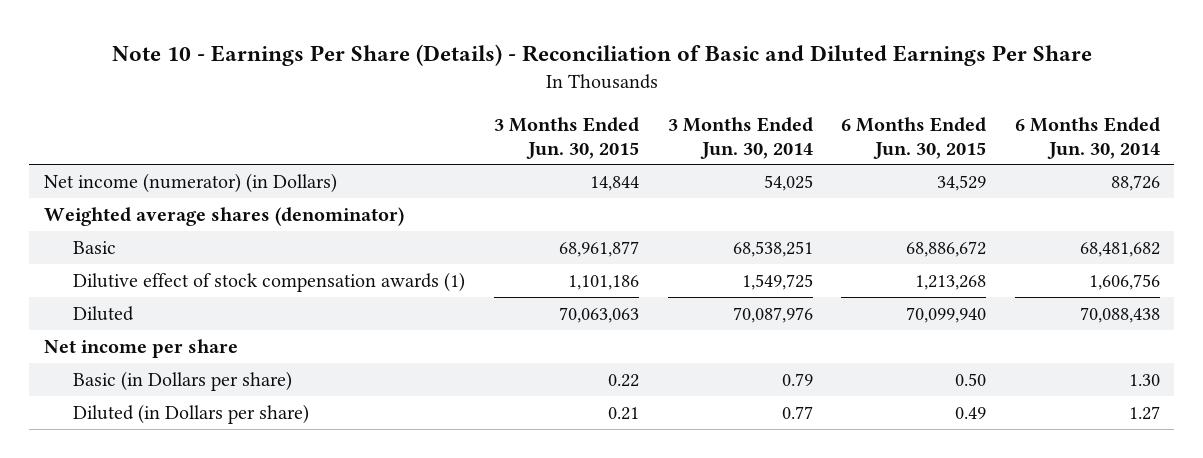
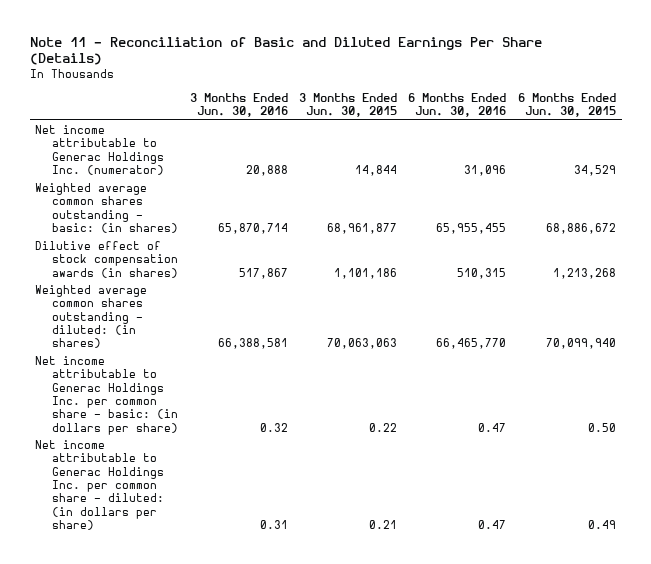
- Note 10 - Earnings Per Share (Details) - Reconciliation of Basic and Diluted Earnings Per Share
+ Note 11 - Reconciliation of Basic and Diluted Earnings Per Share (Details)
- | 3 Months Ended Jun. 30, 2015 | 3 Months Ended Jun. 30, 2014 | 6 Months Ended Jun. 30, 2015 | 6 Months Ended Jun. 30, 2014
+ | 3 Months Ended Jun. 30, 2016 | 3 Months Ended Jun. 30, 2015 | 6 Months Ended Jun. 30, 2016 | 6 Months Ended Jun. 30, 2015
- Net income (numerator) (in Dollars) | 14,844 | 54,025 | 34,529 | 88,726
- Weighted average shares (denominator)
- Basic | 68,961,877 | 68,538,251 | 68,886,672 | 68,481,682
- Dilutive effect of stock compensation awards (1) | 1,101,186 | 1,549,725 | 1,213,268 | 1,606,756
- Diluted | 70,063,063 | 70,087,976 | 70,099,940 | 70,088,438
- Net income per share
- Basic (in Dollars per share) | 0.22 | 0.79 | 0.50 | 1.30
- Diluted (in Dollars per share) | 0.21 | 0.77 | 0.49 | 1.27
+ Net income attributable to Generac Holdings Inc. (numerator) | 20,888 | 14,844 | 31,096 | 34,529
+ Weighted average common shares outstanding - basic: (in shares) | 65,870,714 | 68,961,877 | 65,955,455 | 68,886,672
+ Dilutive effect of stock compensation awards (in shares) | 517,867 | 1,101,186 | 510,315 | 1,213,268
+ Weighted average common shares outstanding - diluted: (in shares) | 66,388,581 | 70,063,063 | 66,465,770 | 70,099,940
+ Net income attributable to Generac Holdings Inc. per common share - basic: (in dollars per share) | 0.32 | 0.22 | 0.47 | 0.50
+ Net income attributable to Generac Holdings Inc. per common share - diluted: (in dollars per share) | 0.31 | 0.21 | 0.47 | 0.49

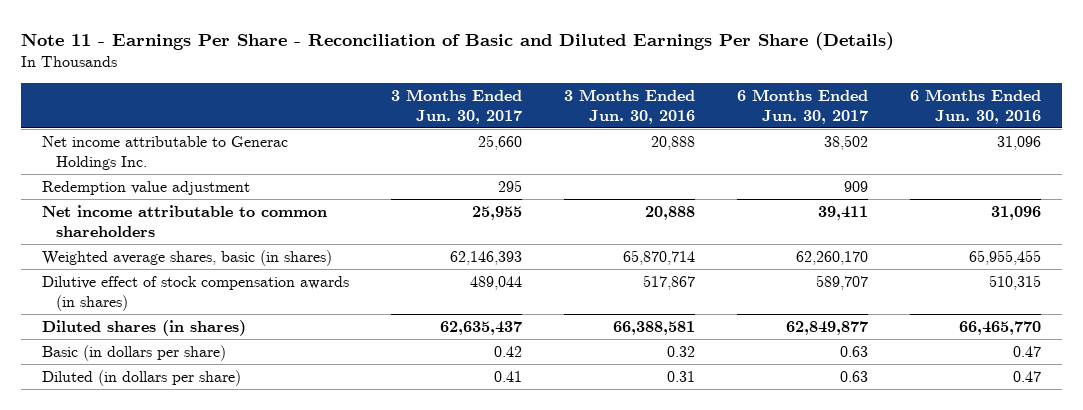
- Note 11 - Reconciliation of Basic and Diluted Earnings Per Share (Details)
+ Note 11 - Earnings Per Share - Reconciliation of Basic and Diluted Earnings Per Share (Details)
- | 3 Months Ended Jun. 30, 2016 | 3 Months Ended Jun. 30, 2015 | 6 Months Ended Jun. 30, 2016 | 6 Months Ended Jun. 30, 2015
+ | 3 Months Ended Jun. 30, 2017 | 3 Months Ended Jun. 30, 2016 | 6 Months Ended Jun. 30, 2017 | 6 Months Ended Jun. 30, 2016
- Net income attributable to Generac Holdings Inc. (numerator) | 20,888 | 14,844 | 31,096 | 34,529
- Weighted average common shares outstanding - basic: (in shares) | 65,870,714 | 68,961,877 | 65,955,455 | 68,886,672
+ Net income attributable to Generac Holdings Inc. | 25,660 | 20,888 | 38,502 | 31,096
+ Redemption value adjustment | 295 | | 909 |
+ Net income attributable to common shareholders | 25,955 | 20,888 | 39,411 | 31,096
+ Weighted average shares, basic (in shares) | 62,146,393 | 65,870,714 | 62,260,170 | 65,955,455
- Weighted average common shares outstanding - diluted: (in shares) | 66,388,581 | 70,063,063 | 66,465,770 | 70,099,940
- Net income attributable to Generac Holdings Inc. per common share - basic: (in dollars per share) | 0.32 | 0.22 | 0.47 | 0.50
- Net income attributable to Generac Holdings Inc. per common share - diluted: (in dollars per share) | 0.31 | 0.21 | 0.47 | 0.49
+ Diluted shares (in shares) | 62,635,437 | 66,388,581 | 62,849,877 | 66,465,770
+ Basic (in dollars per share) | 0.42 | 0.32 | 0.63 | 0.47
+ Diluted (in dollars per share) | 0.41 | 0.31 | 0.63 | 0.47

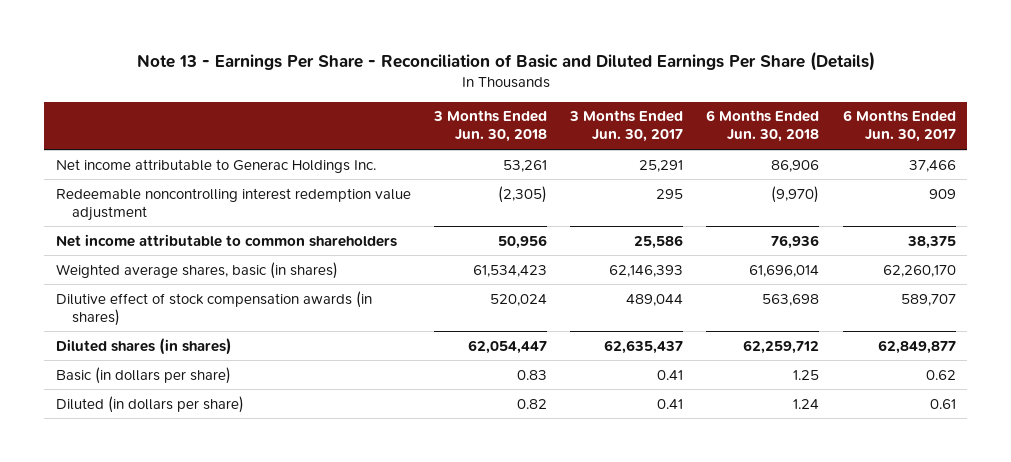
- Note 11 - Earnings Per Share - Reconciliation of Basic and Diluted Earnings Per Share (Details)
+ Note 13 - Earnings Per Share - Reconciliation of Basic and Diluted Earnings Per Share (Details)
- | 3 Months Ended Jun. 30, 2017 | 3 Months Ended Jun. 30, 2016 | 6 Months Ended Jun. 30, 2017 | 6 Months Ended Jun. 30, 2016
+ | 3 Months Ended Jun. 30, 2018 | 3 Months Ended Jun. 30, 2017 | 6 Months Ended Jun. 30, 2018 | 6 Months Ended Jun. 30, 2017
- Net income attributable to Generac Holdings Inc. | 25,660 | 20,888 | 38,502 | 31,096
- Redemption value adjustment | 295 | | 909 |
- Net income attributable to common shareholders | 25,955 | 20,888 | 39,411 | 31,096
+ Net income attributable to Generac Holdings Inc. | 53,261 | 25,291 | 86,906 | 37,466
+ Redeemable noncontrolling interest redemption value adjustment | (2,305) | 295 | (9,970) | 909
+ Net income attributable to common shareholders | 50,956 | 25,586 | 76,936 | 38,375
- Basic (in dollars per share) | 0.42 | 0.32 | 0.63 | 0.47
- Diluted (in dollars per share) | 0.41 | 0.31 | 0.63 | 0.47
+ Basic (in dollars per share) | 0.83 | 0.41 | 1.25 | 0.62
+ Diluted (in dollars per share) | 0.82 | 0.41 | 1.24 | 0.61

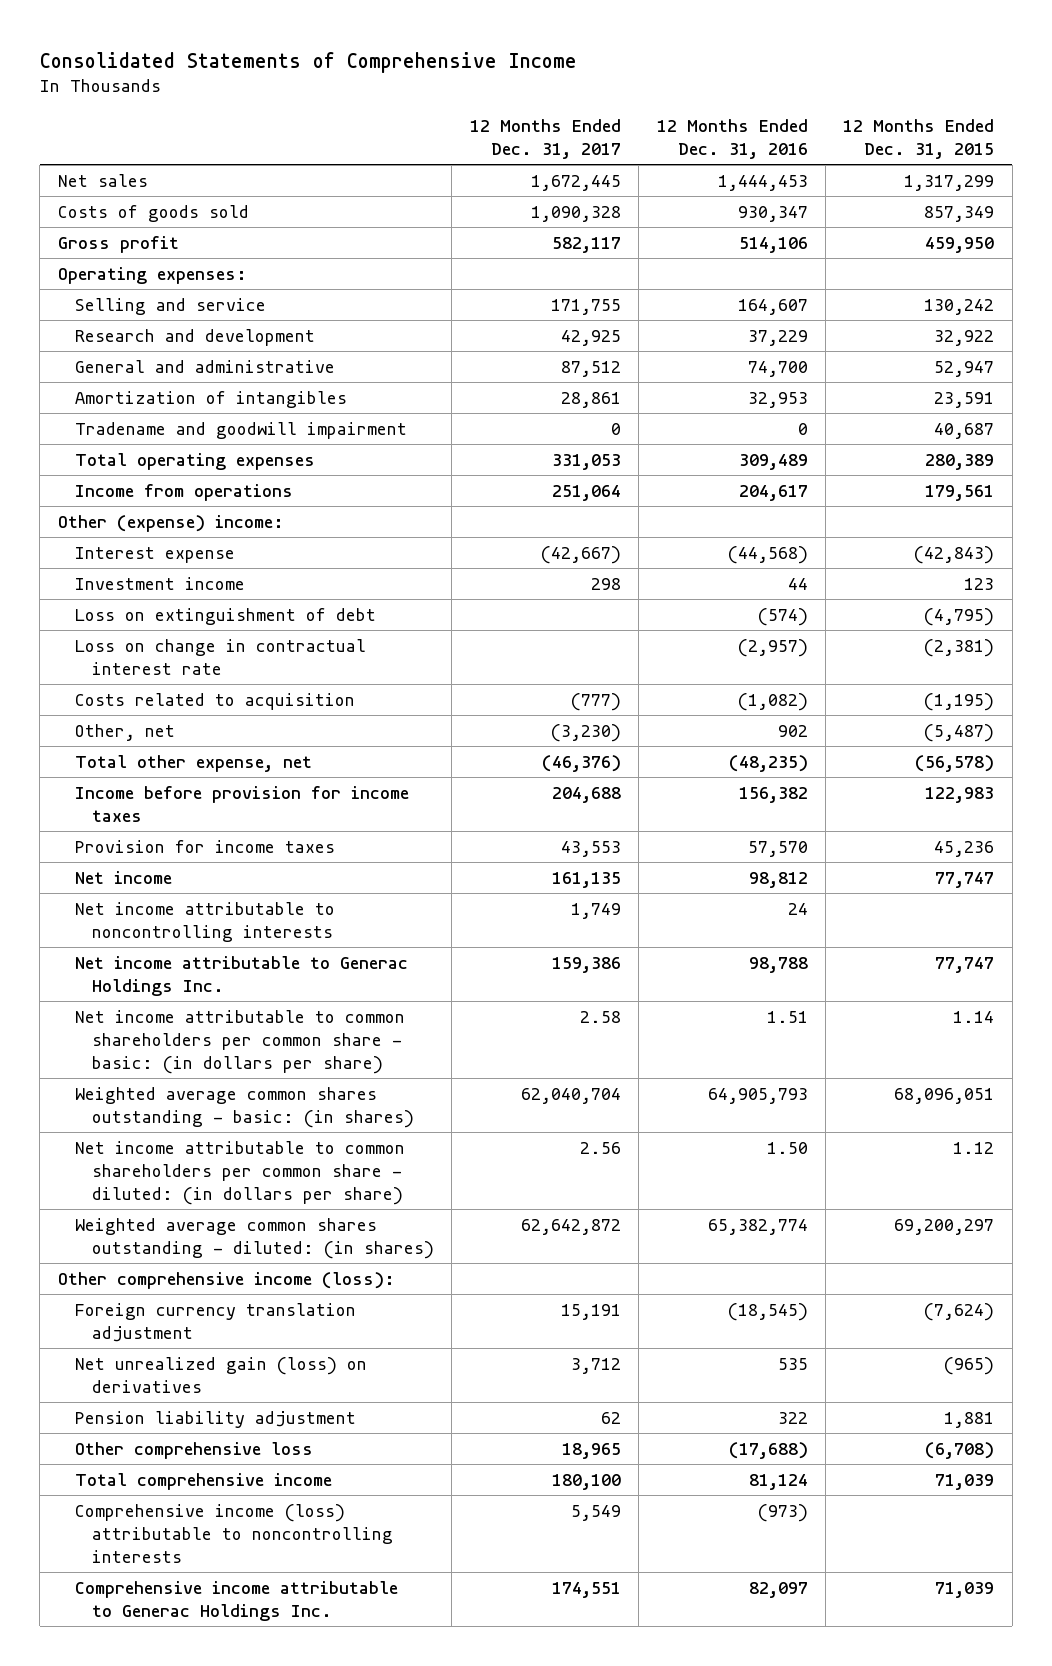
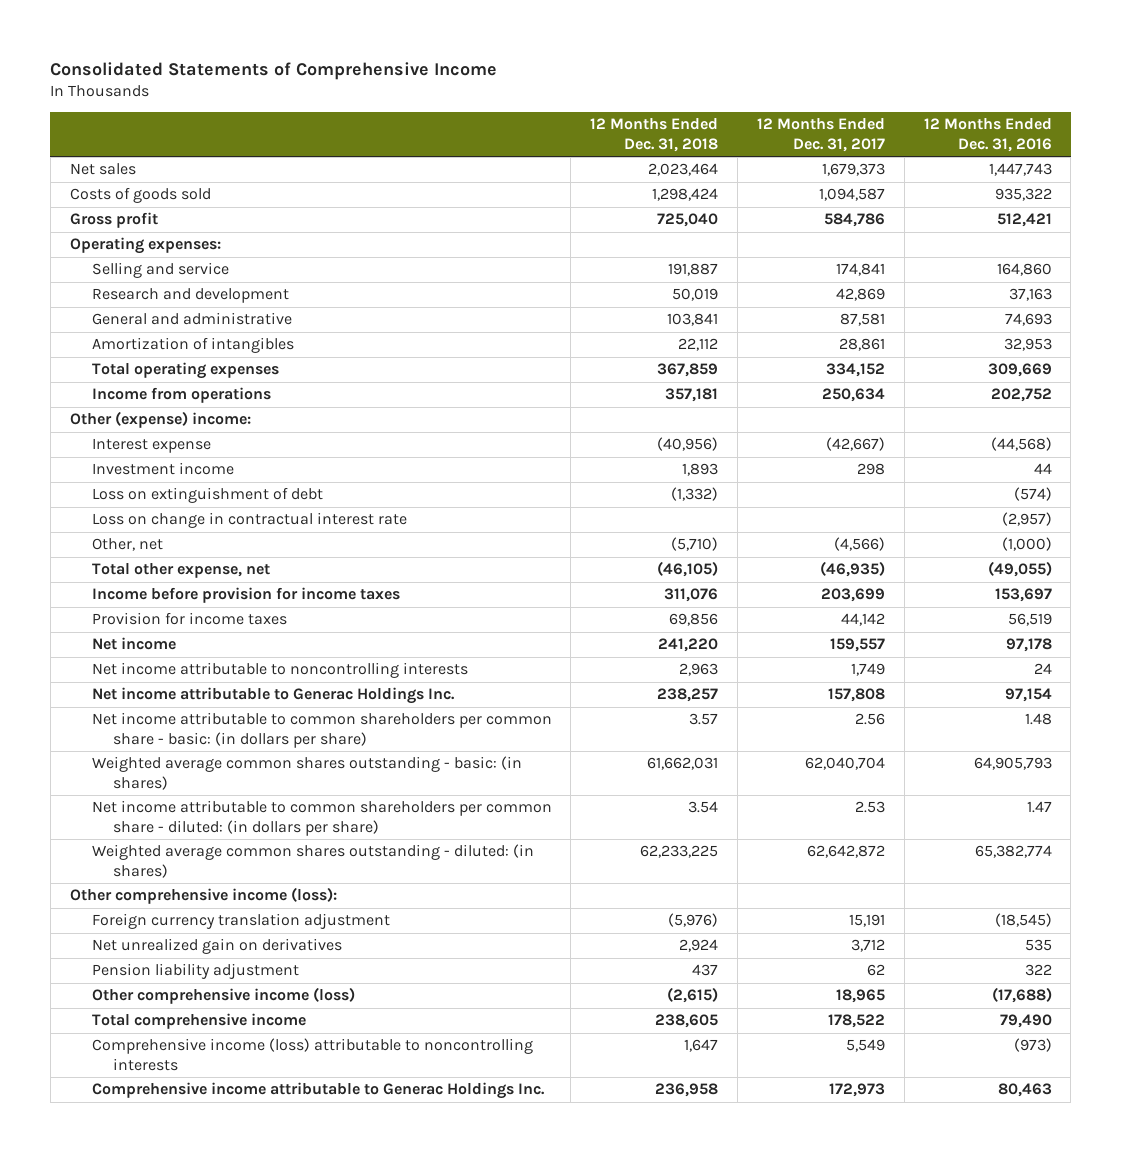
- | 12 Months Ended Dec. 31, 2017 | 12 Months Ended Dec. 31, 2016 | 12 Months Ended Dec. 31, 2015
+ | 12 Months Ended Dec. 31, 2018 | 12 Months Ended Dec. 31, 2017 | 12 Months Ended Dec. 31, 2016
- Net sales | 1,672,445 | 1,444,453 | 1,317,299
- Costs of goods sold | 1,090,328 | 930,347 | 857,349
- Gross profit | 582,117 | 514,106 | 459,950
+ Net sales | 2,023,464 | 1,679,373 | 1,447,743
+ Costs of goods sold | 1,298,424 | 1,094,587 | 935,322
+ Gross profit | 725,040 | 584,786 | 512,421
- Selling and service | 171,755 | 164,607 | 130,242
- Research and development | 42,925 | 37,229 | 32,922
- General and administrative | 87,512 | 74,700 | 52,947
+ Selling and service | 191,887 | 174,841 | 164,860
+ Research and development | 50,019 | 42,869 | 37,163
+ General and administrative | 103,841 | 87,581 | 74,693
- Tradename and goodwill impairment | 0 | 0 | 40,687
- Total operating expenses | 331,053 | 309,489 | 280,389
- Income from operations | 251,064 | 204,617 | 179,561
+ Total operating expenses | 367,859 | 334,152 | 309,669
+ Income from operations | 357,181 | 250,634 | 202,752
- Costs related to acquisition | (777) | (1,082) | (1,195)
- Other, net | (3,230) | 902 | (5,487)
- Total other expense, net | (46,376) | (48,235) | (56,578)
- Income before provision for income taxes | 204,688 | 156,382 | 122,983
- Provision for income taxes | 43,553 | 57,570 | 45,236
- Net income | 161,135 | 98,812 | 77,747
+ Other, net | (5,710) | (4,566) | (1,000)
+ Total other expense, net | (46,105) | (46,935) | (49,055)
+ Income before provision for income taxes | 311,076 | 203,699 | 153,697
+ Provision for income taxes | 69,856 | 44,142 | 56,519
+ Net income | 241,220 | 159,557 | 97,178
- Net income attributable to Generac Holdings Inc. | 159,386 | 98,788 | 77,747
- Net income attributable to common shareholders per common share - basic: (in dollars per share) | 2.58 | 1.51 | 1.14
+ Net income attributable to Generac Holdings Inc. | 238,257 | 157,808 | 97,154
+ Net income attributable to common shareholders per common share - basic: (in dollars per share) | 3.57 | 2.56 | 1.48
- Net income attributable to common shareholders per common share - diluted: (in dollars per share) | 2.56 | 1.50 | 1.12
+ Net income attributable to common shareholders per common share - diluted: (in dollars per share) | 3.54 | 2.53 | 1.47
- Net unrealized gain (loss) on derivatives | 3,712 | 535 | (965)
+ Net unrealized gain on derivatives | 2,924 | 3,712 | 535
- Other comprehensive loss | 18,965 | (17,688) | (6,708)
- Total comprehensive income | 180,100 | 81,124 | 71,039
+ Other comprehensive income (loss) | (2,615) | 18,965 | (17,688)
+ Total comprehensive income | 238,605 | 178,522 | 79,490
- Comprehensive income attributable to Generac Holdings Inc. | 174,551 | 82,097 | 71,039
+ Comprehensive income attributable to Generac Holdings Inc. | 236,958 | 172,973 | 80,463

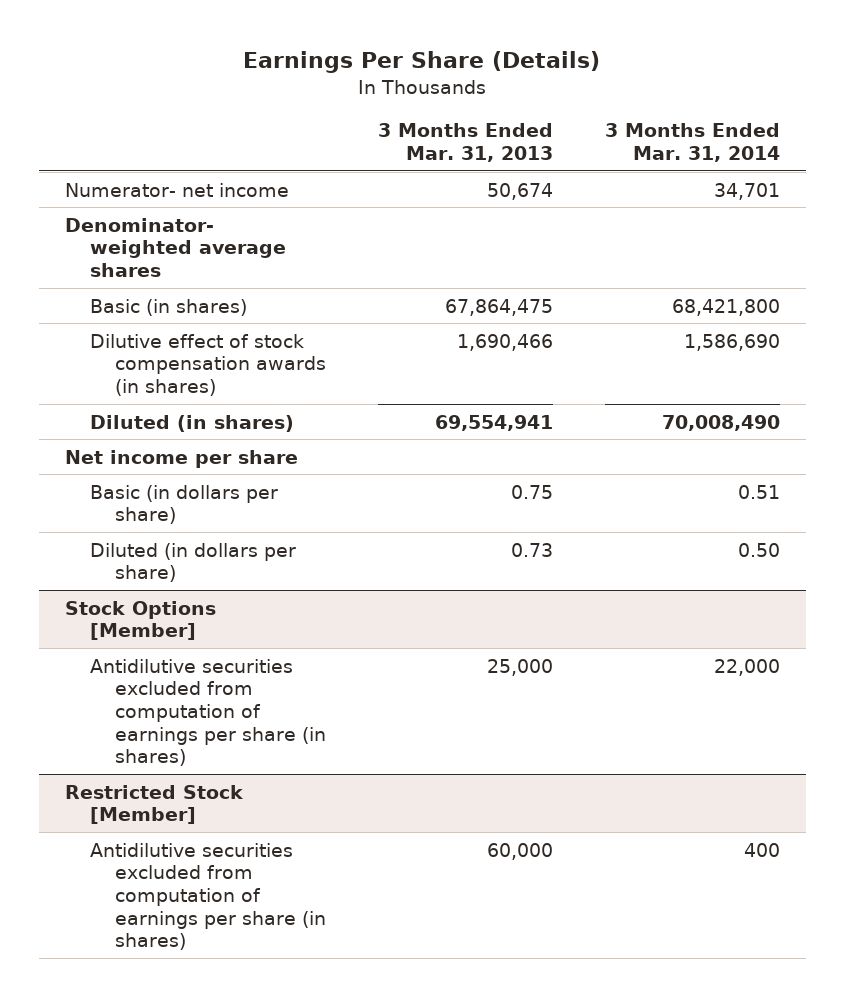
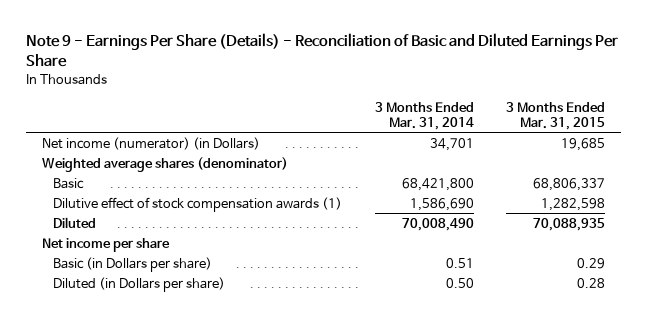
- Earnings Per Share (Details)
+ Note 9 - Earnings Per Share (Details) - Reconciliation of Basic and Diluted Earnings Per Share
- | 3 Months Ended Mar. 31, 2013 | 3 Months Ended Mar. 31, 2014
+ | 3 Months Ended Mar. 31, 2014 | 3 Months Ended Mar. 31, 2015
- Numerator- net income | 50,674 | 34,701
- Denominator- weighted average shares
- Basic (in shares) | 67,864,475 | 68,421,800
- Dilutive effect of stock compensation awards (in shares) | 1,690,466 | 1,586,690
- Diluted (in shares) | 69,554,941 | 70,008,490
+ Net income (numerator) (in Dollars) | 34,701 | 19,685
+ Weighted average shares (denominator)
+ Basic | 68,421,800 | 68,806,337
+ Dilutive effect of stock compensation awards (1) | 1,586,690 | 1,282,598
+ Diluted | 70,008,490 | 70,088,935
- Basic (in dollars per share) | 0.75 | 0.51
- Diluted (in dollars per share) | 0.73 | 0.50
- Stock Options [Member]
- Antidilutive securities excluded from computation of earnings per share (in shares) | 25,000 | 22,000
- Restricted Stock [Member]
- Antidilutive securities excluded from computation of earnings per share (in shares) | 60,000 | 400
+ Basic (in Dollars per share) | 0.51 | 0.29
+ Diluted (in Dollars per share) | 0.50 | 0.28

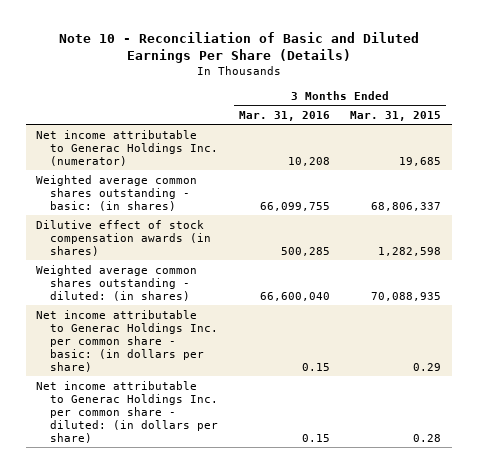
- Note 9 - Earnings Per Share (Details) - Reconciliation of Basic and Diluted Earnings Per Share
+ Note 10 - Reconciliation of Basic and Diluted Earnings Per Share (Details)
- | 3 Months Ended Mar. 31, 2014 | 3 Months Ended Mar. 31, 2015
+ | 3 Months Ended Mar. 31, 2016 | 3 Months Ended Mar. 31, 2015
- Net income (numerator) (in Dollars) | 34,701 | 19,685
- Weighted average shares (denominator)
- Basic | 68,421,800 | 68,806,337
- Dilutive effect of stock compensation awards (1) | 1,586,690 | 1,282,598
- Diluted | 70,008,490 | 70,088,935
- Net income per share
- Basic (in Dollars per share) | 0.51 | 0.29
- Diluted (in Dollars per share) | 0.50 | 0.28
+ Net income attributable to Generac Holdings Inc. (numerator) | 10,208 | 19,685
+ Weighted average common shares outstanding - basic: (in shares) | 66,099,755 | 68,806,337
+ Dilutive effect of stock compensation awards (in shares) | 500,285 | 1,282,598
+ Weighted average common shares outstanding - diluted: (in shares) | 66,600,040 | 70,088,935
+ Net income attributable to Generac Holdings Inc. per common share - basic: (in dollars per share) | 0.15 | 0.29
+ Net income attributable to Generac Holdings Inc. per common share - diluted: (in dollars per share) | 0.15 | 0.28

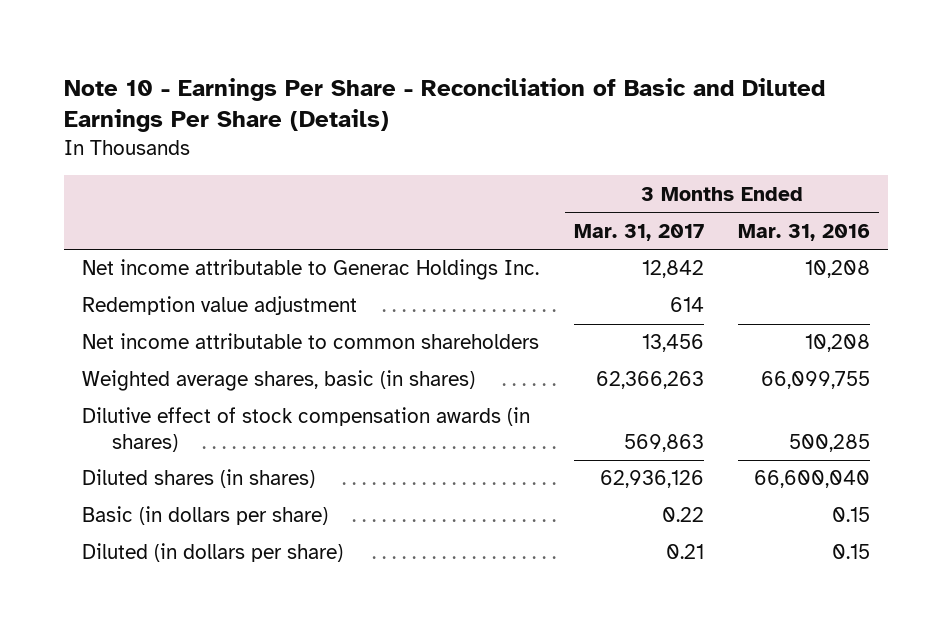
- Note 10 - Reconciliation of Basic and Diluted Earnings Per Share (Details)
+ Note 10 - Earnings Per Share - Reconciliation of Basic and Diluted Earnings Per Share (Details)
- | 3 Months Ended Mar. 31, 2016 | 3 Months Ended Mar. 31, 2015
+ | 3 Months Ended Mar. 31, 2017 | 3 Months Ended Mar. 31, 2016
- Net income attributable to Generac Holdings Inc. (numerator) | 10,208 | 19,685
- Weighted average common shares outstanding - basic: (in shares) | 66,099,755 | 68,806,337
+ Net income attributable to Generac Holdings Inc. | 12,842 | 10,208
+ Redemption value adjustment | 614 |
+ Net income attributable to common shareholders | 13,456 | 10,208
+ Weighted average shares, basic (in shares) | 62,366,263 | 66,099,755
- Weighted average common shares outstanding - diluted: (in shares) | 66,600,040 | 70,088,935
- Net income attributable to Generac Holdings Inc. per common share - basic: (in dollars per share) | 0.15 | 0.29
- Net income attributable to Generac Holdings Inc. per common share - diluted: (in dollars per share) | 0.15 | 0.28
+ Diluted shares (in shares) | 62,936,126 | 66,600,040
+ Basic (in dollars per share) | 0.22 | 0.15
+ Diluted (in dollars per share) | 0.21 | 0.15

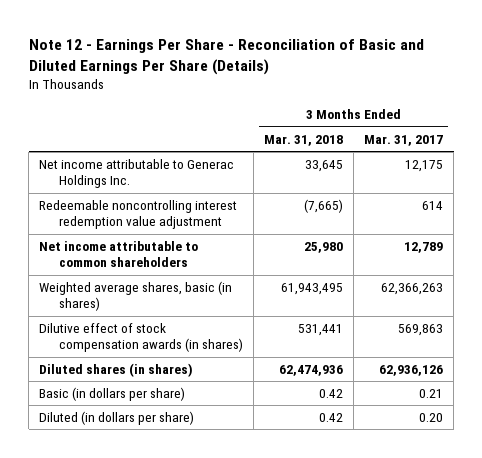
- Note 10 - Earnings Per Share - Reconciliation of Basic and Diluted Earnings Per Share (Details)
+ Note 12 - Earnings Per Share - Reconciliation of Basic and Diluted Earnings Per Share (Details)
- | 3 Months Ended Mar. 31, 2017 | 3 Months Ended Mar. 31, 2016
+ | 3 Months Ended Mar. 31, 2018 | 3 Months Ended Mar. 31, 2017
- Net income attributable to Generac Holdings Inc. | 12,842 | 10,208
- Redemption value adjustment | 614 |
- Net income attributable to common shareholders | 13,456 | 10,208
+ Net income attributable to Generac Holdings Inc. | 33,645 | 12,175
+ Redeemable noncontrolling interest redemption value adjustment | (7,665) | 614
+ Net income attributable to common shareholders | 25,980 | 12,789
- Basic (in dollars per share) | 0.22 | 0.15
- Diluted (in dollars per share) | 0.21 | 0.15
+ Basic (in dollars per share) | 0.42 | 0.21
+ Diluted (in dollars per share) | 0.42 | 0.20

